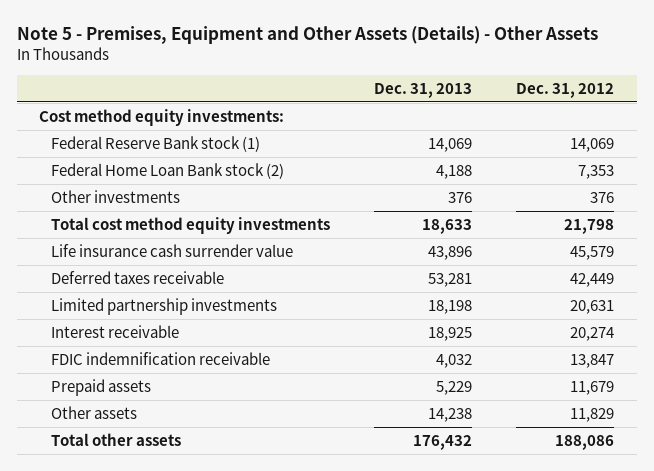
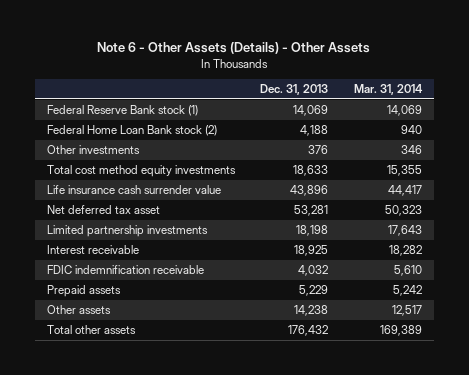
- Note 5 - Premises, Equipment and Other Assets (Details) - Other Assets
+ Note 6 - Other Assets (Details) - Other Assets
- | Dec. 31, 2013 | Dec. 31, 2012
+ | Dec. 31, 2013 | Mar. 31, 2014
- Cost method equity investments:
- Deferred taxes receivable | 53,281 | 42,449
+ Net deferred tax asset | 53,281 | 50,323

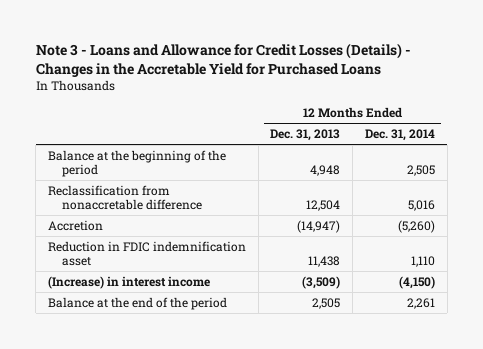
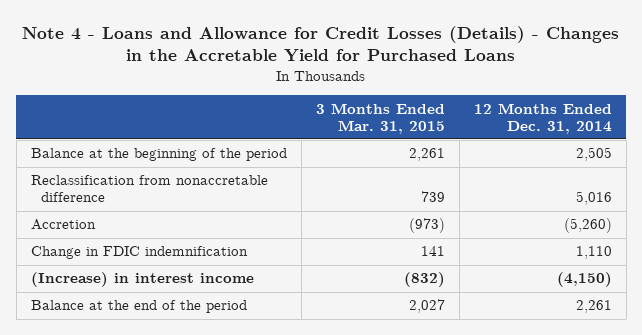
- Note 3 - Loans and Allowance for Credit Losses (Details) - Changes in the Accretable Yield for Purchased Loans
+ Note 4 - Loans and Allowance for Credit Losses (Details) - Changes in the Accretable Yield for Purchased Loans
- | 12 Months Ended Dec. 31, 2013 | 12 Months Ended Dec. 31, 2014
+ | 3 Months Ended Mar. 31, 2015 | 12 Months Ended Dec. 31, 2014
- Reduction in FDIC indemnification asset | 11,438 | 1,110
+ Change in FDIC indemnification | 141 | 1,110

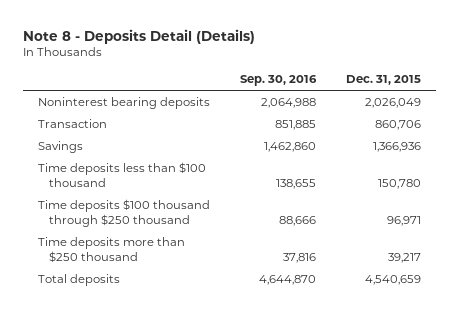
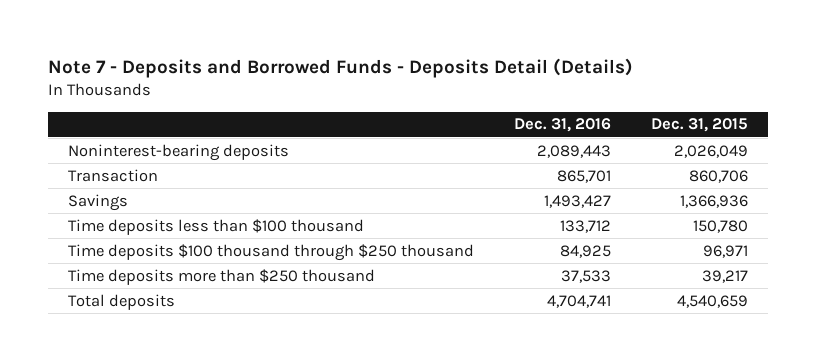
- Note 8 - Deposits Detail (Details)
+ Note 7 - Deposits and Borrowed Funds - Deposits Detail (Details)
- | Sep. 30, 2016 | Dec. 31, 2015
+ | Dec. 31, 2016 | Dec. 31, 2015
- Noninterest bearing deposits | 2,064,988 | 2,026,049
+ Noninterest-bearing deposits | 2,089,443 | 2,026,049

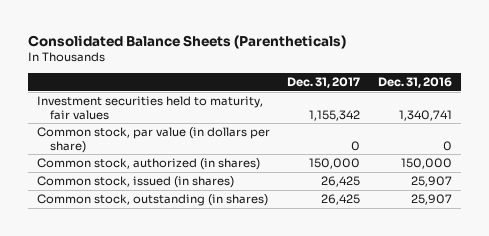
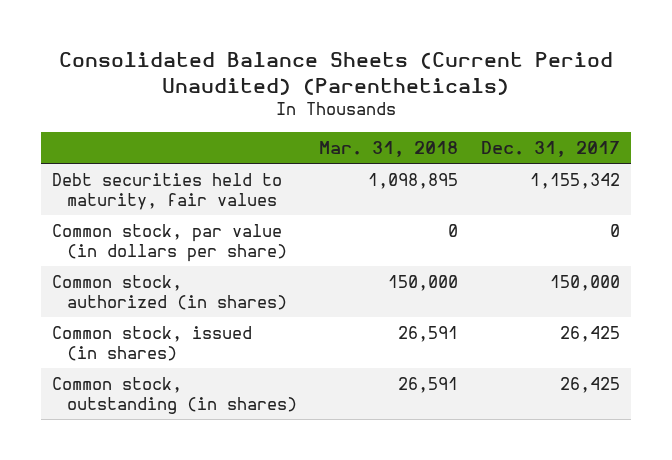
- Consolidated Balance Sheets (Parentheticals)
+ Consolidated Balance Sheets (Current Period Unaudited) (Parentheticals)
- | Dec. 31, 2017 | Dec. 31, 2016
+ | Mar. 31, 2018 | Dec. 31, 2017
- Investment securities held to maturity, fair values | 1,155,342 | 1,340,741
+ Debt securities held to maturity, fair values | 1,098,895 | 1,155,342

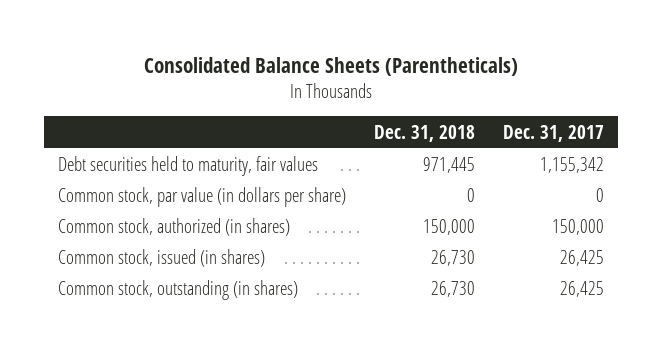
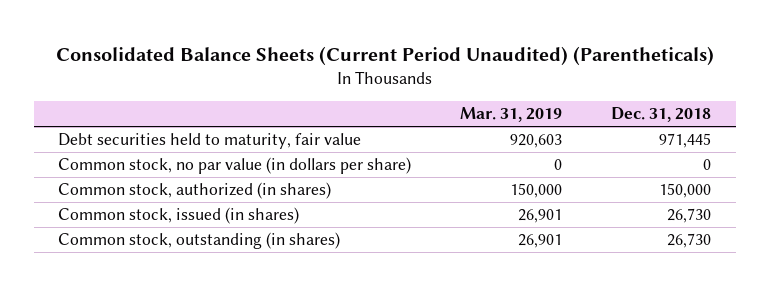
- Consolidated Balance Sheets (Parentheticals)
+ Consolidated Balance Sheets (Current Period Unaudited) (Parentheticals)
- | Dec. 31, 2018 | Dec. 31, 2017
+ | Mar. 31, 2019 | Dec. 31, 2018
- Debt securities held to maturity, fair values | 971,445 | 1,155,342
- Common stock, par value (in dollars per share) | 0 | 0
+ Debt securities held to maturity, fair value | 920,603 | 971,445
+ Common stock, no par value (in dollars per share) | 0 | 0

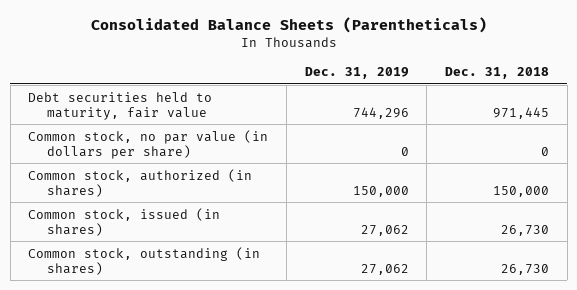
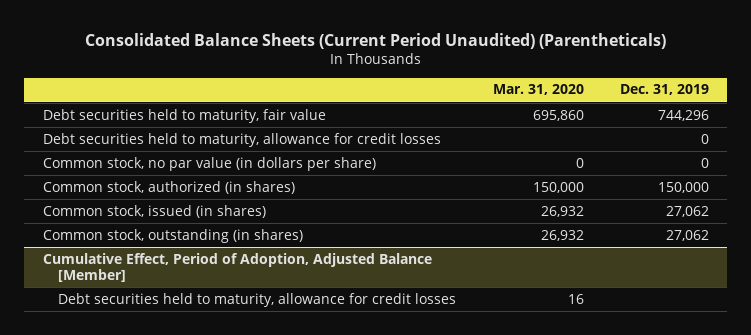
- Consolidated Balance Sheets (Parentheticals)
+ Consolidated Balance Sheets (Current Period Unaudited) (Parentheticals)
- | Dec. 31, 2019 | Dec. 31, 2018
+ | Mar. 31, 2020 | Dec. 31, 2019
+ Debt securities held to maturity, allowance for credit losses | | 0
+ Cumulative Effect, Period of Adoption, Adjusted Balance [Member]
+ Debt securities held to maturity, allowance for credit losses | 16 |

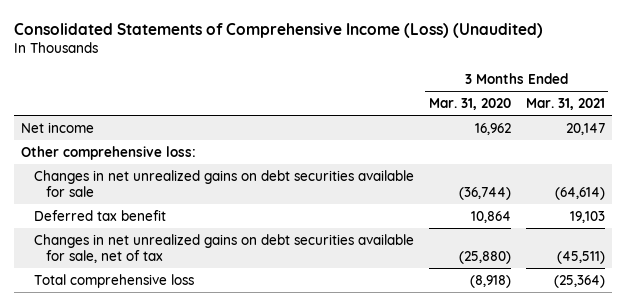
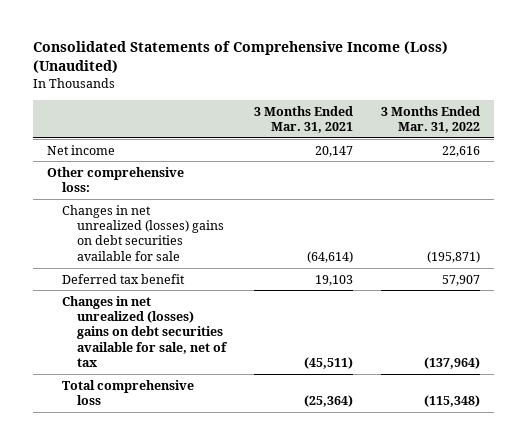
- | 3 Months Ended Mar. 31, 2020 | 3 Months Ended Mar. 31, 2021
+ | 3 Months Ended Mar. 31, 2021 | 3 Months Ended Mar. 31, 2022
- Changes in net unrealized gains on debt securities available for sale | (36,744) | (64,614)
+ Changes in net unrealized (losses) gains on debt securities available for sale | (64,614) | (195,871)
- Changes in net unrealized gains on debt securities available for sale, net of tax | (25,880) | (45,511)
+ Changes in net unrealized (losses) gains on debt securities available for sale, net of tax | (45,511) | (137,964)

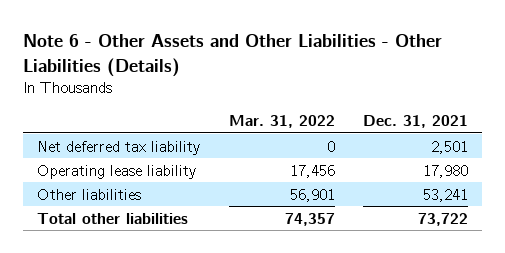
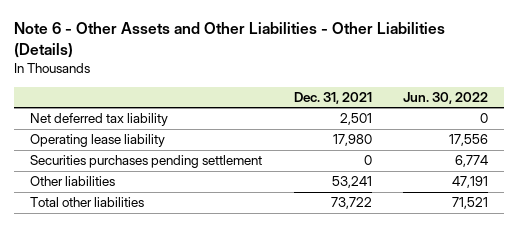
- | Mar. 31, 2022 | Dec. 31, 2021
+ | Dec. 31, 2021 | Jun. 30, 2022
+ Securities purchases pending settlement | 0 | 6,774

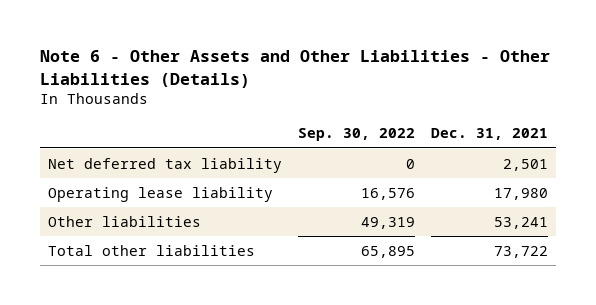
- | Dec. 31, 2021 | Jun. 30, 2022
+ | Sep. 30, 2022 | Dec. 31, 2021
- Securities purchases pending settlement | 0 | 6,774

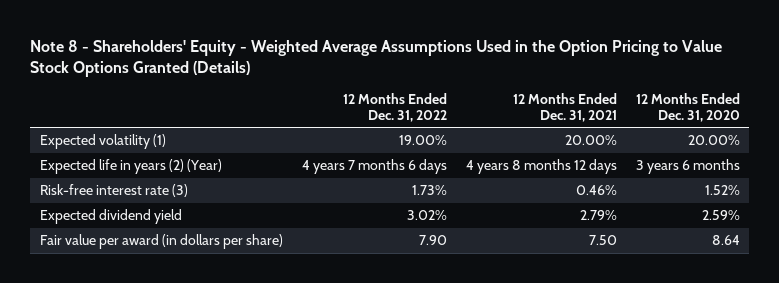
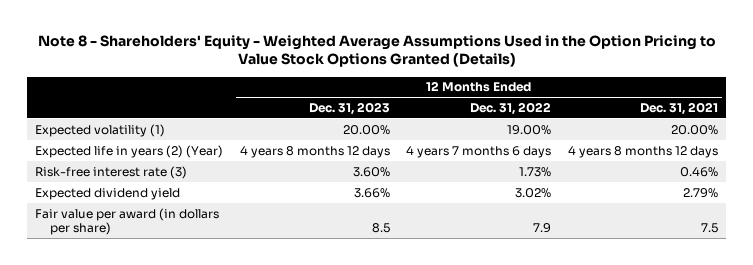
- | 12 Months Ended Dec. 31, 2022 | 12 Months Ended Dec. 31, 2021 | 12 Months Ended Dec. 31, 2020
+ | 12 Months Ended Dec. 31, 2023 | 12 Months Ended Dec. 31, 2022 | 12 Months Ended Dec. 31, 2021
- Fair value per award (in dollars per share) | 7.90 | 7.50 | 8.64
+ Fair value per award (in dollars per share) | 8.5 | 7.9 | 7.5

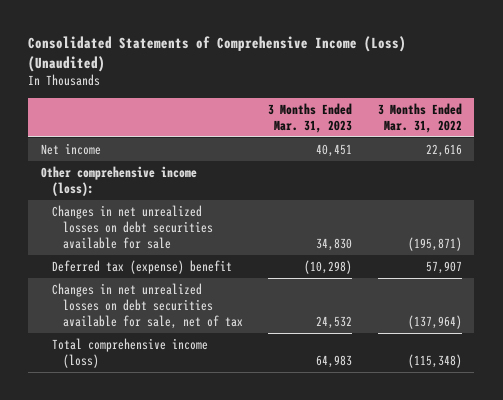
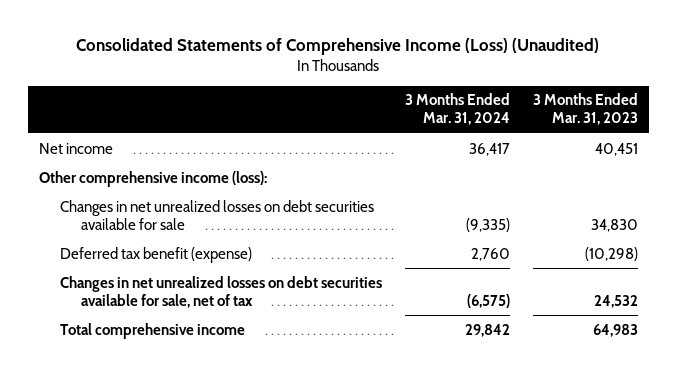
- | 3 Months Ended Mar. 31, 2023 | 3 Months Ended Mar. 31, 2022
+ | 3 Months Ended Mar. 31, 2024 | 3 Months Ended Mar. 31, 2023
- Deferred tax (expense) benefit | (10,298) | 57,907
+ Deferred tax benefit (expense) | 2,760 | (10,298)
- Total comprehensive income (loss) | 64,983 | (115,348)
+ Total comprehensive income | 29,842 | 64,983

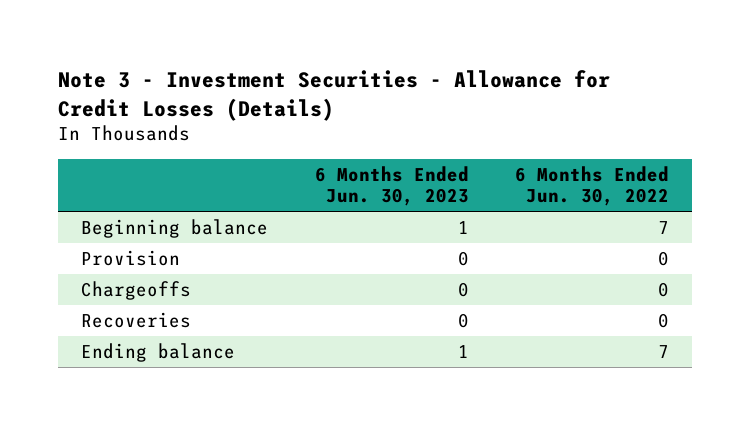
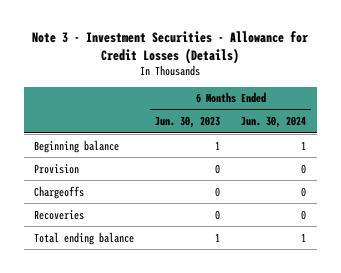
- | 6 Months Ended Jun. 30, 2023 | 6 Months Ended Jun. 30, 2022
+ | 6 Months Ended Jun. 30, 2023 | 6 Months Ended Jun. 30, 2024
- Ending balance | 1 | 7
+ Total ending balance | 1 | 1

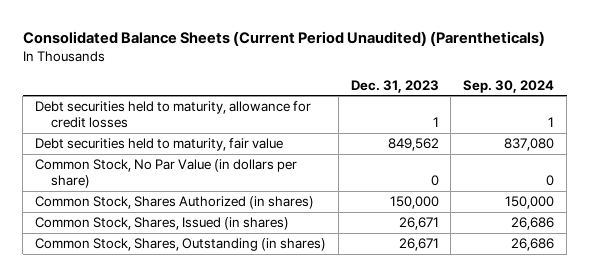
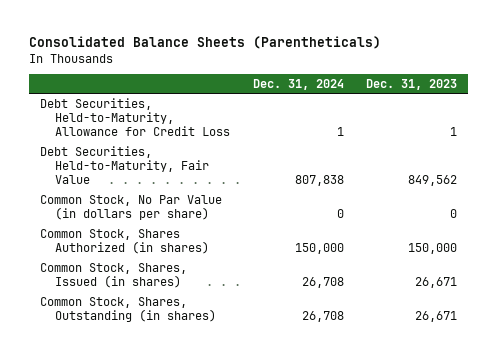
- Consolidated Balance Sheets (Current Period Unaudited) (Parentheticals)
+ Consolidated Balance Sheets (Parentheticals)
- | Dec. 31, 2023 | Sep. 30, 2024
+ | Dec. 31, 2024 | Dec. 31, 2023
- Debt securities held to maturity, allowance for credit losses | 1 | 1
- Debt securities held to maturity, fair value | 849,562 | 837,080
+ Debt Securities, Held-to-Maturity, Allowance for Credit Loss | 1 | 1
+ Debt Securities, Held-to-Maturity, Fair Value | 807,838 | 849,562

